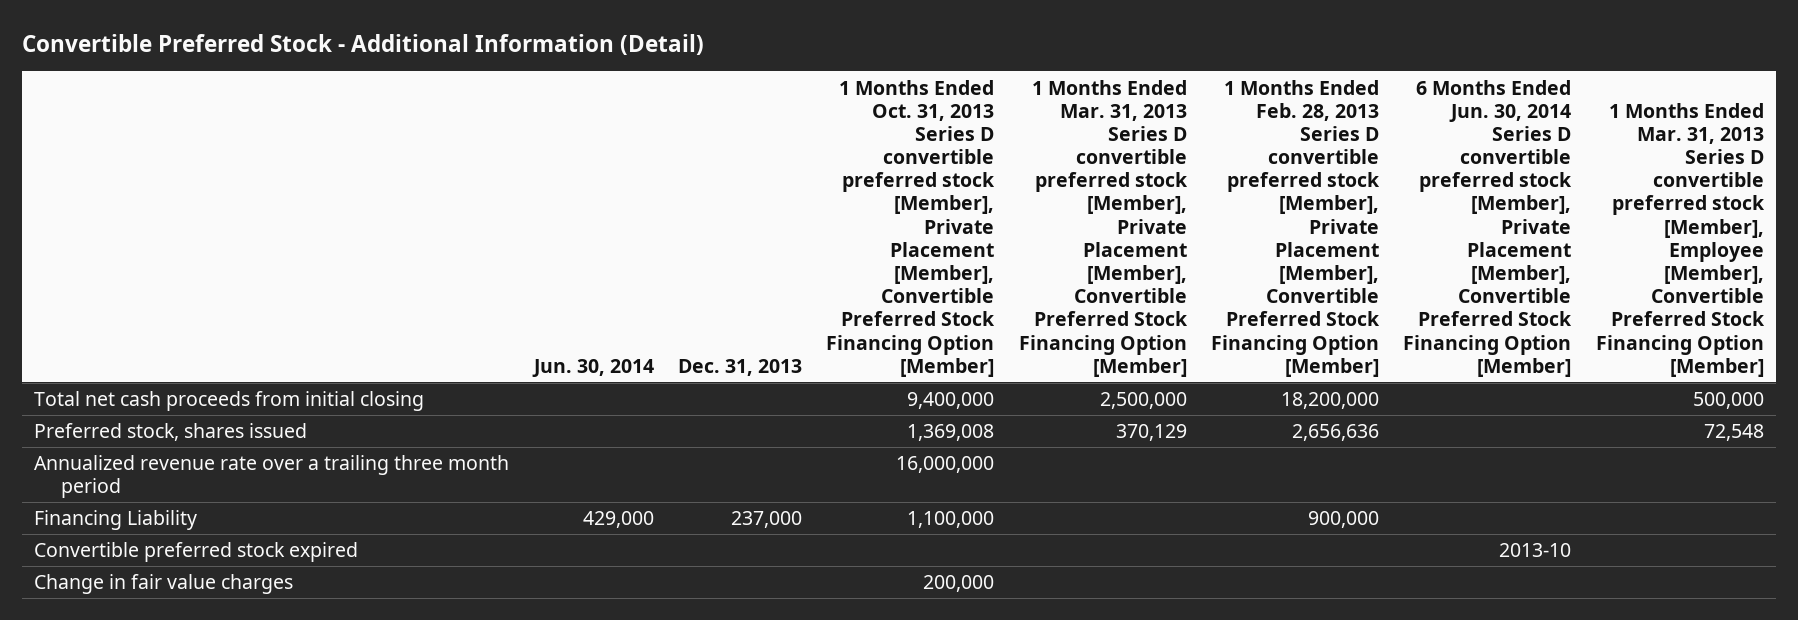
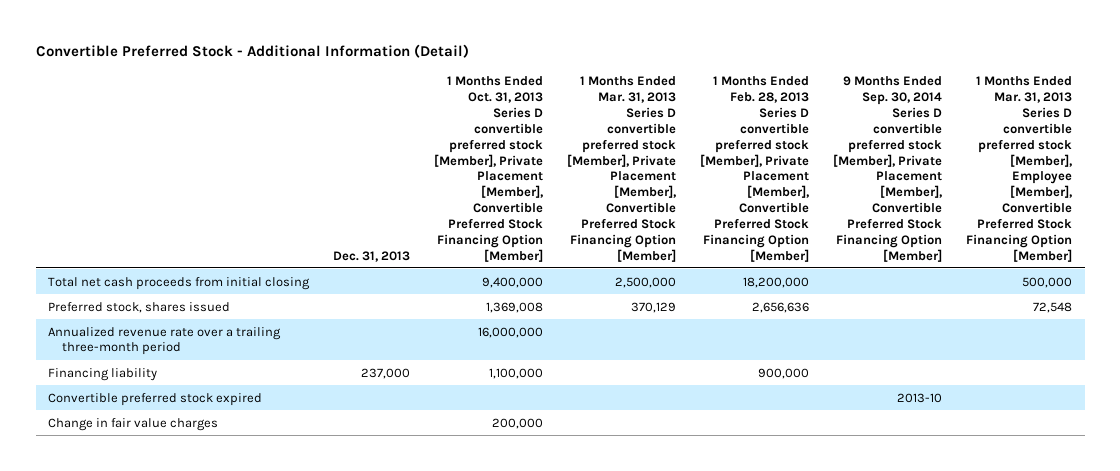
- | Jun. 30, 2014 | Dec. 31, 2013 | 1 Months Ended Oct. 31, 2013 Series D convertible preferred stock [Member], Private Placement [Member], Convertible Preferred Stock Financing Option [Member] | 1 Months Ended Mar. 31, 2013 Series D convertible preferred stock [Member], Private Placement [Member], Convertible Preferred Stock Financing Option [Member] | 1 Months Ended Feb. 28, 2013 Series D convertible preferred stock [Member], Private Placement [Member], Convertible Preferred Stock Financing Option [Member] | 6 Months Ended Jun. 30, 2014 Series D convertible preferred stock [Member], Private Placement [Member], Convertible Preferred Stock Financing Option [Member] | 1 Months Ended Mar. 31, 2013 Series D convertible preferred stock [Member], Employee [Member], Convertible Preferred Stock Financing Option [Member]
+ | Dec. 31, 2013 | 1 Months Ended Oct. 31, 2013 Series D convertible preferred stock [Member], Private Placement [Member], Convertible Preferred Stock Financing Option [Member] | 1 Months Ended Mar. 31, 2013 Series D convertible preferred stock [Member], Private Placement [Member], Convertible Preferred Stock Financing Option [Member] | 1 Months Ended Feb. 28, 2013 Series D convertible preferred stock [Member], Private Placement [Member], Convertible Preferred Stock Financing Option [Member] | 9 Months Ended Sep. 30, 2014 Series D convertible preferred stock [Member], Private Placement [Member], Convertible Preferred Stock Financing Option [Member] | 1 Months Ended Mar. 31, 2013 Series D convertible preferred stock [Member], Employee [Member], Convertible Preferred Stock Financing Option [Member]
- Annualized revenue rate over a trailing three month period | | | 16,000,000 | | | |
- Financing Liability | 429,000 | 237,000 | 1,100,000 | | 900,000 | |
+ Annualized revenue rate over a trailing three-month period | | 16,000,000 | | | |
+ Financing liability | 237,000 | 1,100,000 | | 900,000 | |

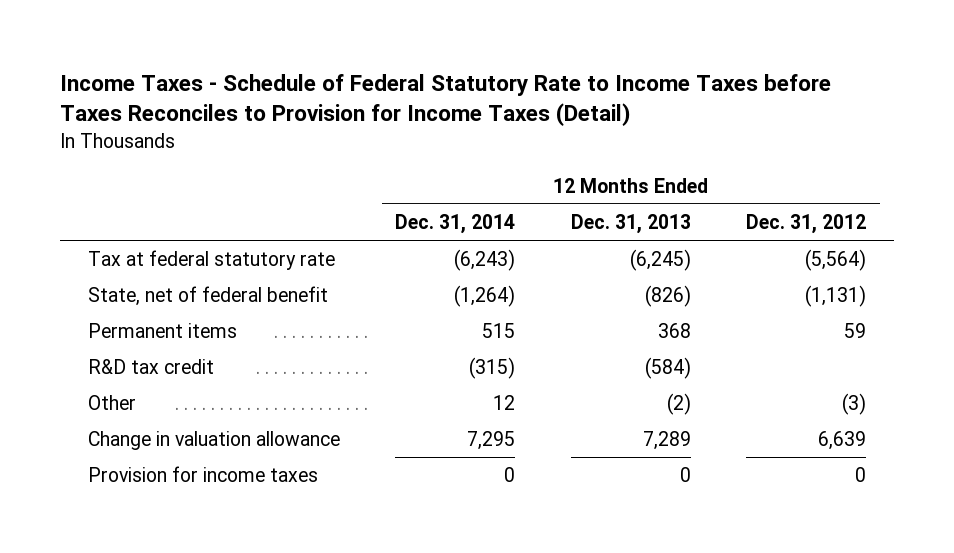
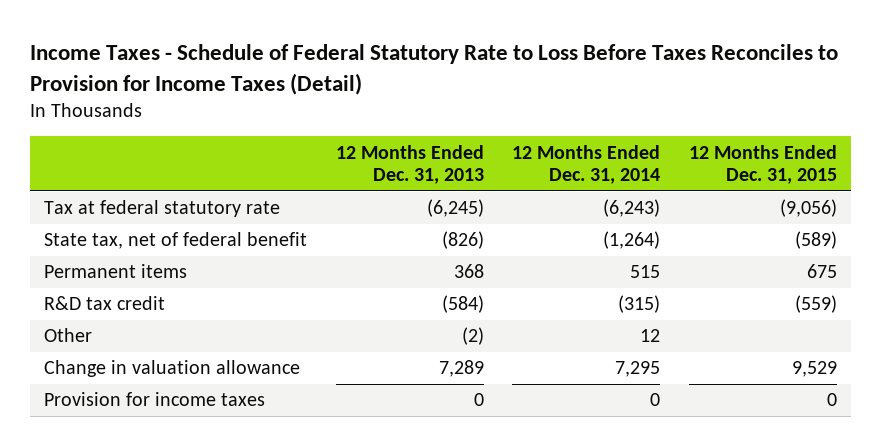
- Income Taxes - Schedule of Federal Statutory Rate to Income Taxes before Taxes Reconciles to Provision for Income Taxes (Detail)
+ Income Taxes - Schedule of Federal Statutory Rate to Loss Before Taxes Reconciles to Provision for Income Taxes (Detail)
- | 12 Months Ended Dec. 31, 2014 | 12 Months Ended Dec. 31, 2013 | 12 Months Ended Dec. 31, 2012
+ | 12 Months Ended Dec. 31, 2013 | 12 Months Ended Dec. 31, 2014 | 12 Months Ended Dec. 31, 2015
- State, net of federal benefit | (1,264) | (826) | (1,131)
+ State tax, net of federal benefit | (826) | (1,264) | (589)

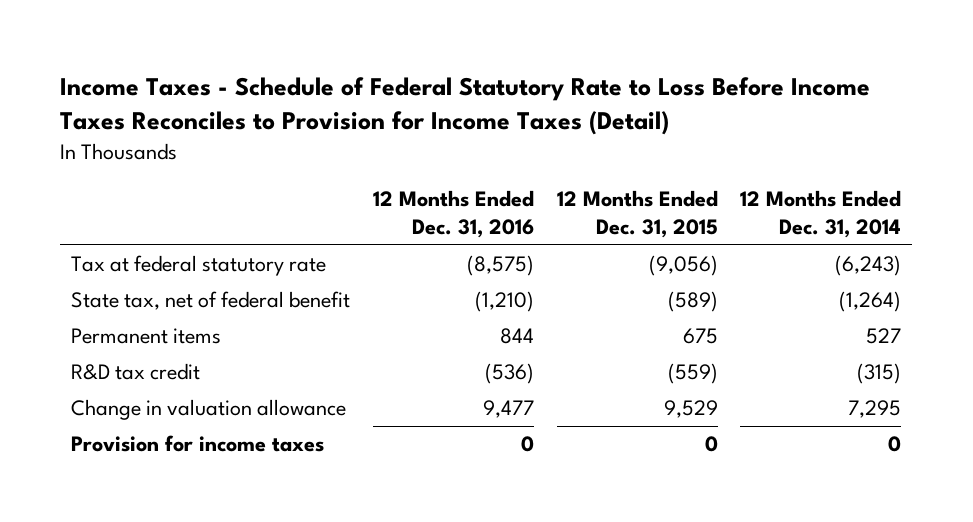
- Income Taxes - Schedule of Federal Statutory Rate to Loss Before Taxes Reconciles to Provision for Income Taxes (Detail)
+ Income Taxes - Schedule of Federal Statutory Rate to Loss Before Income Taxes Reconciles to Provision for Income Taxes (Detail)
- | 12 Months Ended Dec. 31, 2013 | 12 Months Ended Dec. 31, 2014 | 12 Months Ended Dec. 31, 2015
+ | 12 Months Ended Dec. 31, 2016 | 12 Months Ended Dec. 31, 2015 | 12 Months Ended Dec. 31, 2014
- Permanent items | 368 | 515 | 675
+ Permanent items | 844 | 675 | 527
- Other | (2) | 12 |

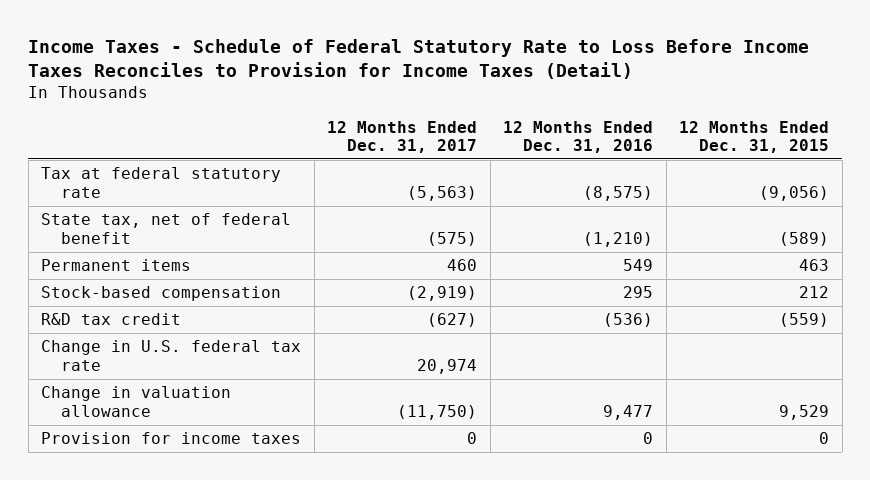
- | 12 Months Ended Dec. 31, 2016 | 12 Months Ended Dec. 31, 2015 | 12 Months Ended Dec. 31, 2014
+ | 12 Months Ended Dec. 31, 2017 | 12 Months Ended Dec. 31, 2016 | 12 Months Ended Dec. 31, 2015
- Permanent items | 844 | 675 | 527
+ Permanent items | 460 | 549 | 463
+ Stock-based compensation | (2,919) | 295 | 212
+ Change in U.S. federal tax rate | 20,974 | |

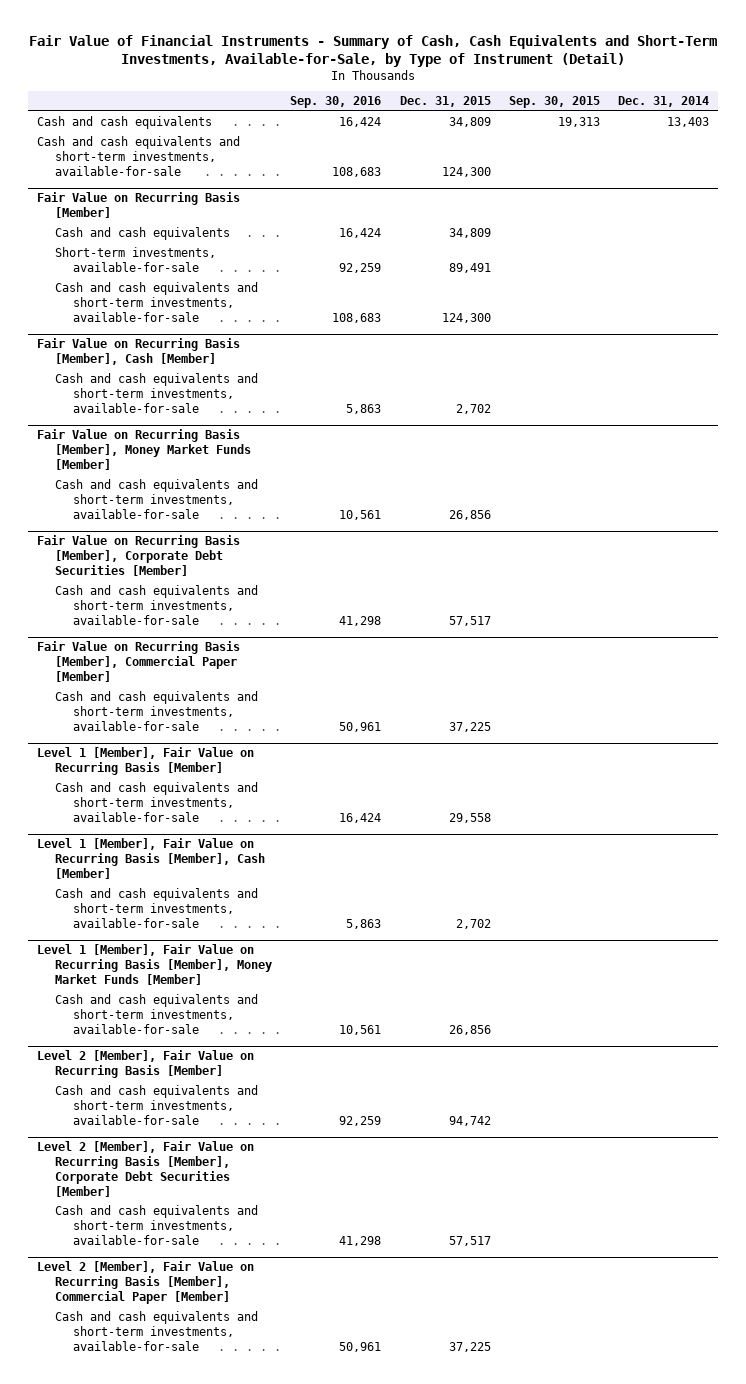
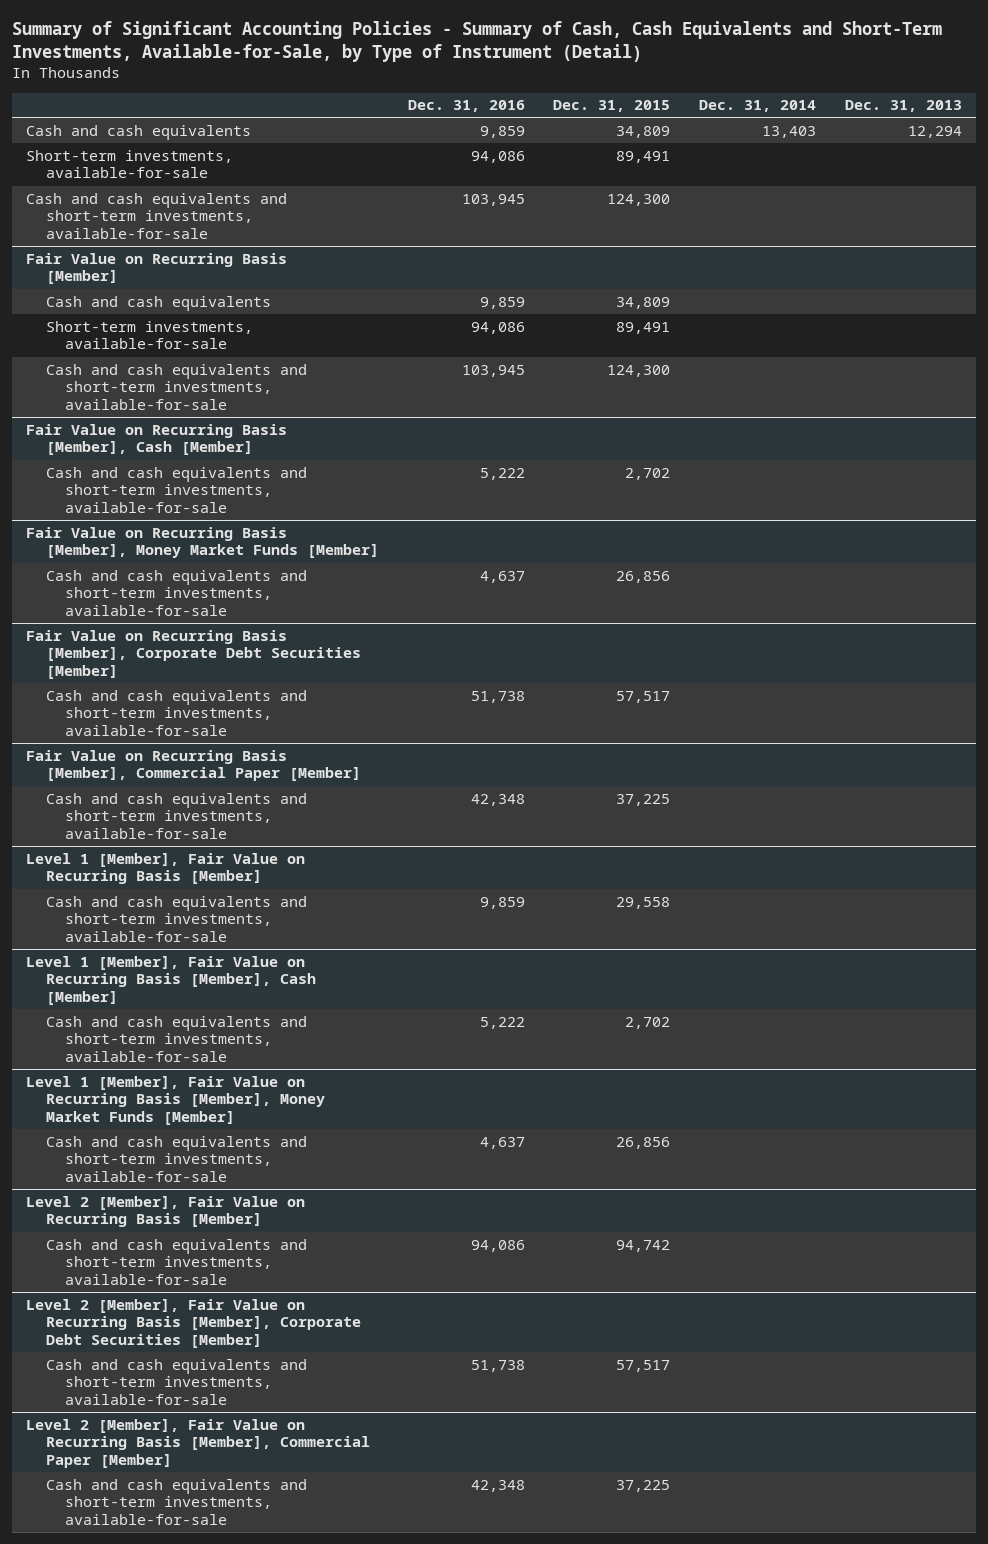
- Fair Value of Financial Instruments - Summary of Cash, Cash Equivalents and Short-Term Investments, Available-for-Sale, by Type of Instrument (Detail)
+ Summary of Significant Accounting Policies - Summary of Cash, Cash Equivalents and Short-Term Investments, Available-for-Sale, by Type of Instrument (Detail)
- | Sep. 30, 2016 | Dec. 31, 2015 | Sep. 30, 2015 | Dec. 31, 2014
+ | Dec. 31, 2016 | Dec. 31, 2015 | Dec. 31, 2014 | Dec. 31, 2013
+ Short-term investments, available-for-sale | 94,086 | 89,491 | |

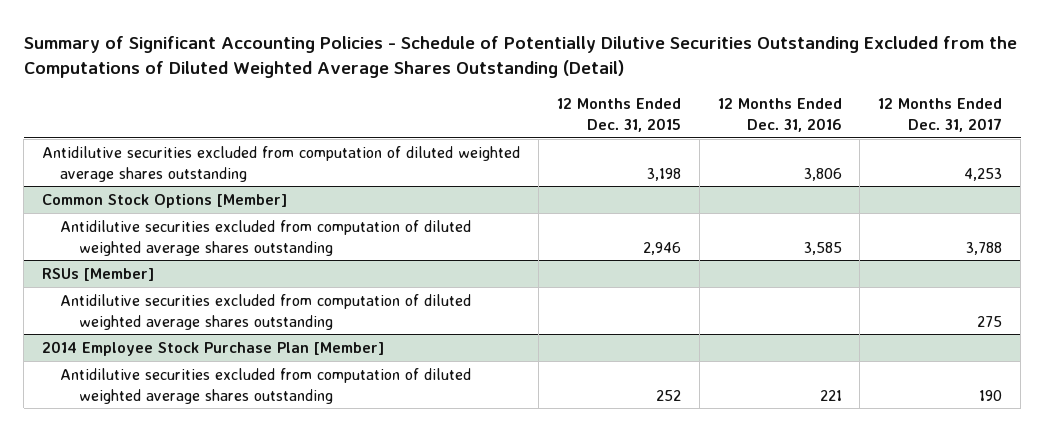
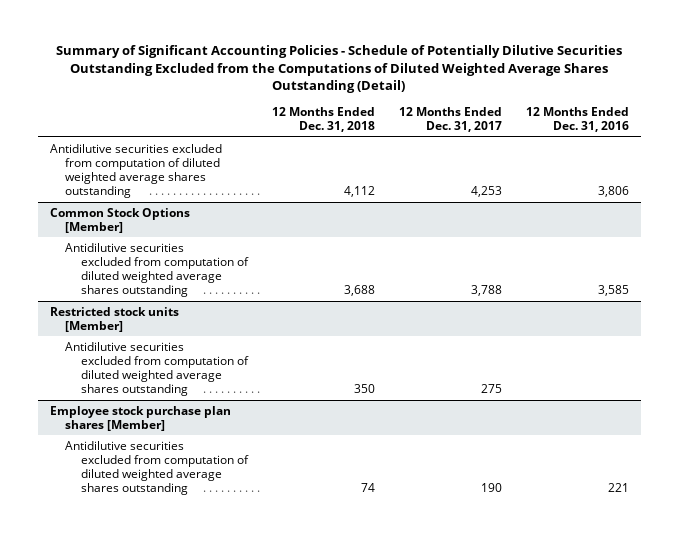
- | 12 Months Ended Dec. 31, 2015 | 12 Months Ended Dec. 31, 2016 | 12 Months Ended Dec. 31, 2017
+ | 12 Months Ended Dec. 31, 2018 | 12 Months Ended Dec. 31, 2017 | 12 Months Ended Dec. 31, 2016
- RSUs [Member]
+ Restricted stock units [Member]
- 2014 Employee Stock Purchase Plan [Member]
+ Employee stock purchase plan shares [Member]

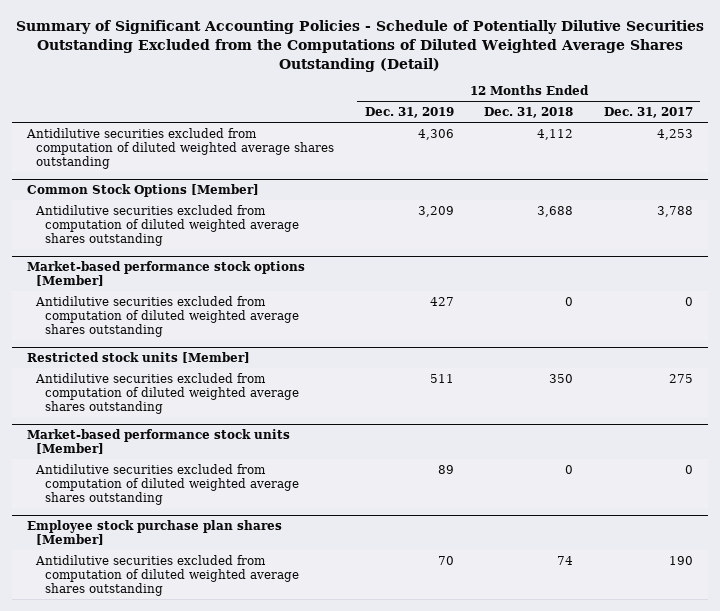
- | 12 Months Ended Dec. 31, 2018 | 12 Months Ended Dec. 31, 2017 | 12 Months Ended Dec. 31, 2016
+ | 12 Months Ended Dec. 31, 2019 | 12 Months Ended Dec. 31, 2018 | 12 Months Ended Dec. 31, 2017
+ Market-based performance stock options [Member]
+ Antidilutive securities excluded from computation of diluted weighted average shares outstanding | 427 | 0 | 0
+ Market-based performance stock units [Member]
+ Antidilutive securities excluded from computation of diluted weighted average shares outstanding | 89 | 0 | 0

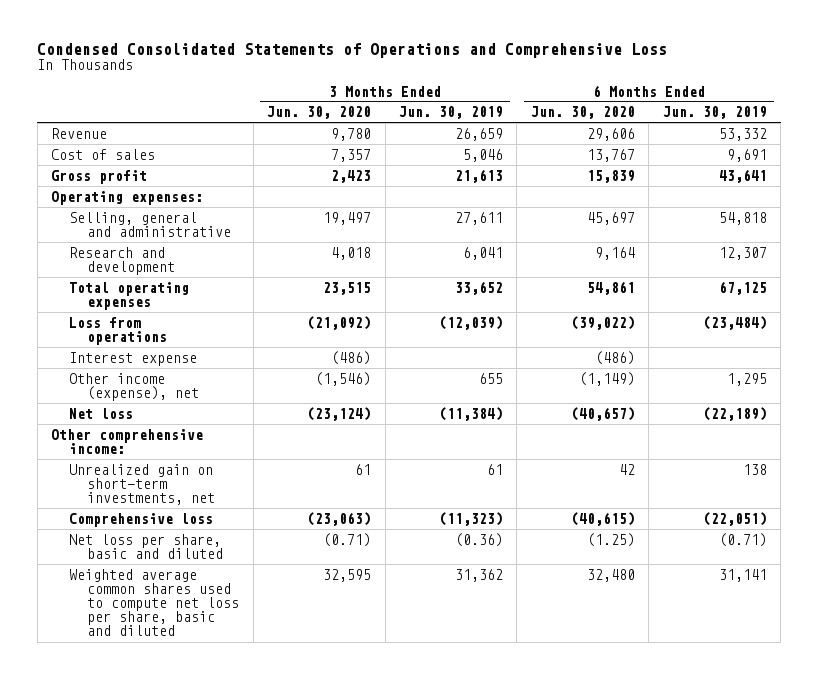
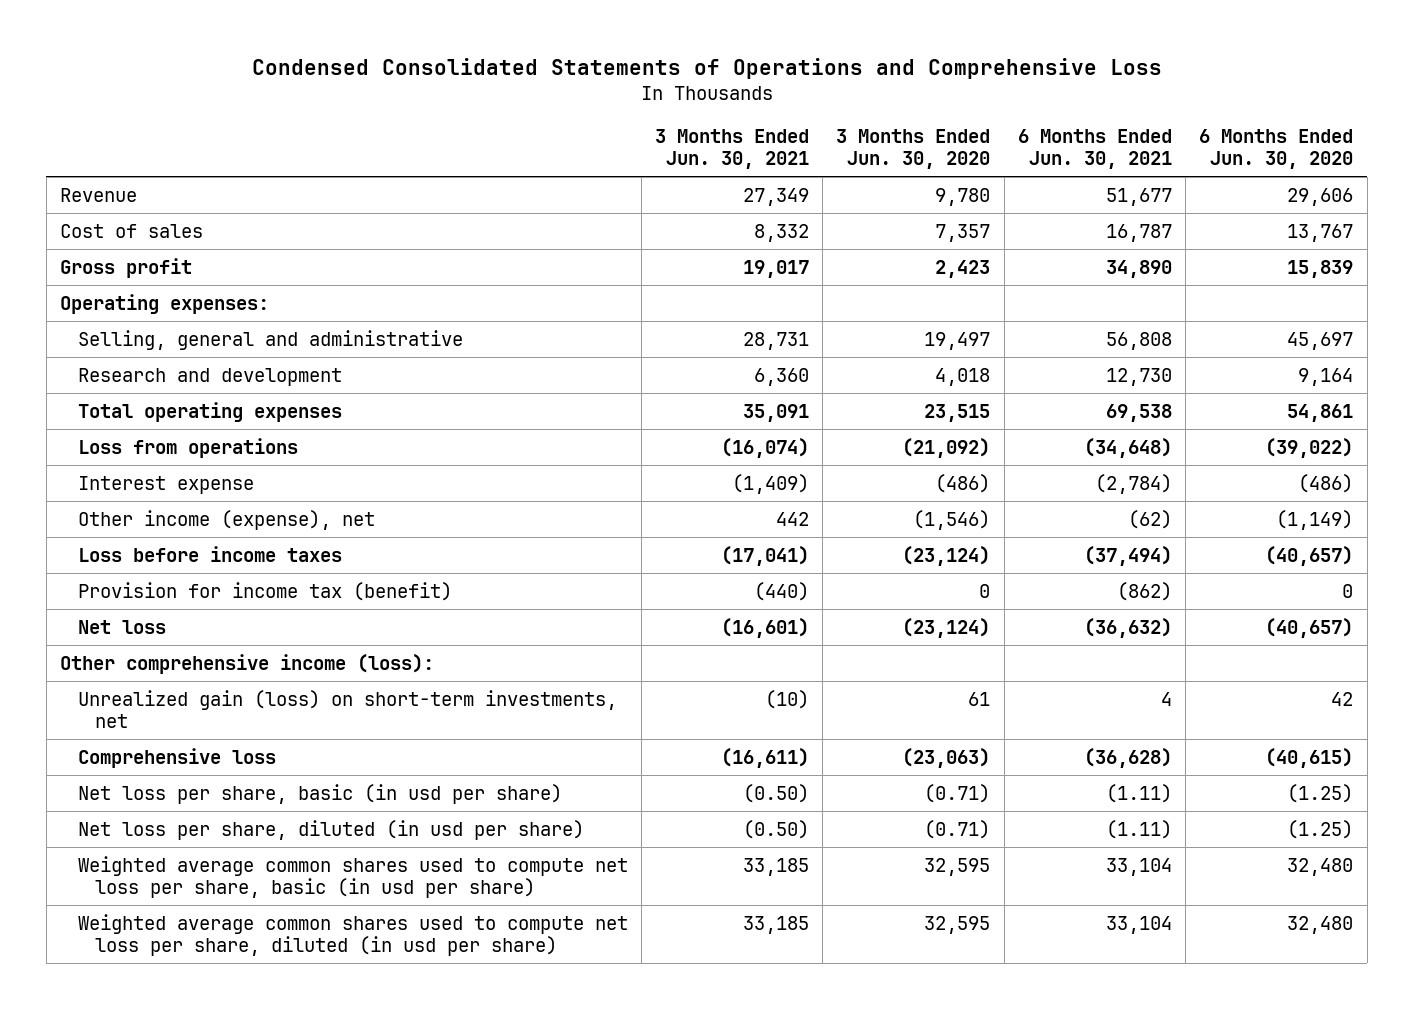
- | 3 Months Ended Jun. 30, 2020 | 3 Months Ended Jun. 30, 2019 | 6 Months Ended Jun. 30, 2020 | 6 Months Ended Jun. 30, 2019
+ | 3 Months Ended Jun. 30, 2021 | 3 Months Ended Jun. 30, 2020 | 6 Months Ended Jun. 30, 2021 | 6 Months Ended Jun. 30, 2020
+ Loss before income taxes | (17,041) | (23,124) | (37,494) | (40,657)
+ Provision for income tax (benefit) | (440) | 0 | (862) | 0
- Other comprehensive income:
- Unrealized gain on short-term investments, net | 61 | 61 | 42 | 138
+ Other comprehensive income (loss):
+ Unrealized gain (loss) on short-term investments, net | (10) | 61 | 4 | 42
- Net loss per share, basic and diluted | (0.71) | (0.36) | (1.25) | (0.71)
- Weighted average common shares used to compute net loss per share, basic and diluted | 32,595 | 31,362 | 32,480 | 31,141
+ Net loss per share, basic (in usd per share) | (0.50) | (0.71) | (1.11) | (1.25)
+ Net loss per share, diluted (in usd per share) | (0.50) | (0.71) | (1.11) | (1.25)
+ Weighted average common shares used to compute net loss per share, basic (in usd per share) | 33,185 | 32,595 | 33,104 | 32,480
+ Weighted average common shares used to compute net loss per share, diluted (in usd per share) | 33,185 | 32,595 | 33,104 | 32,480

